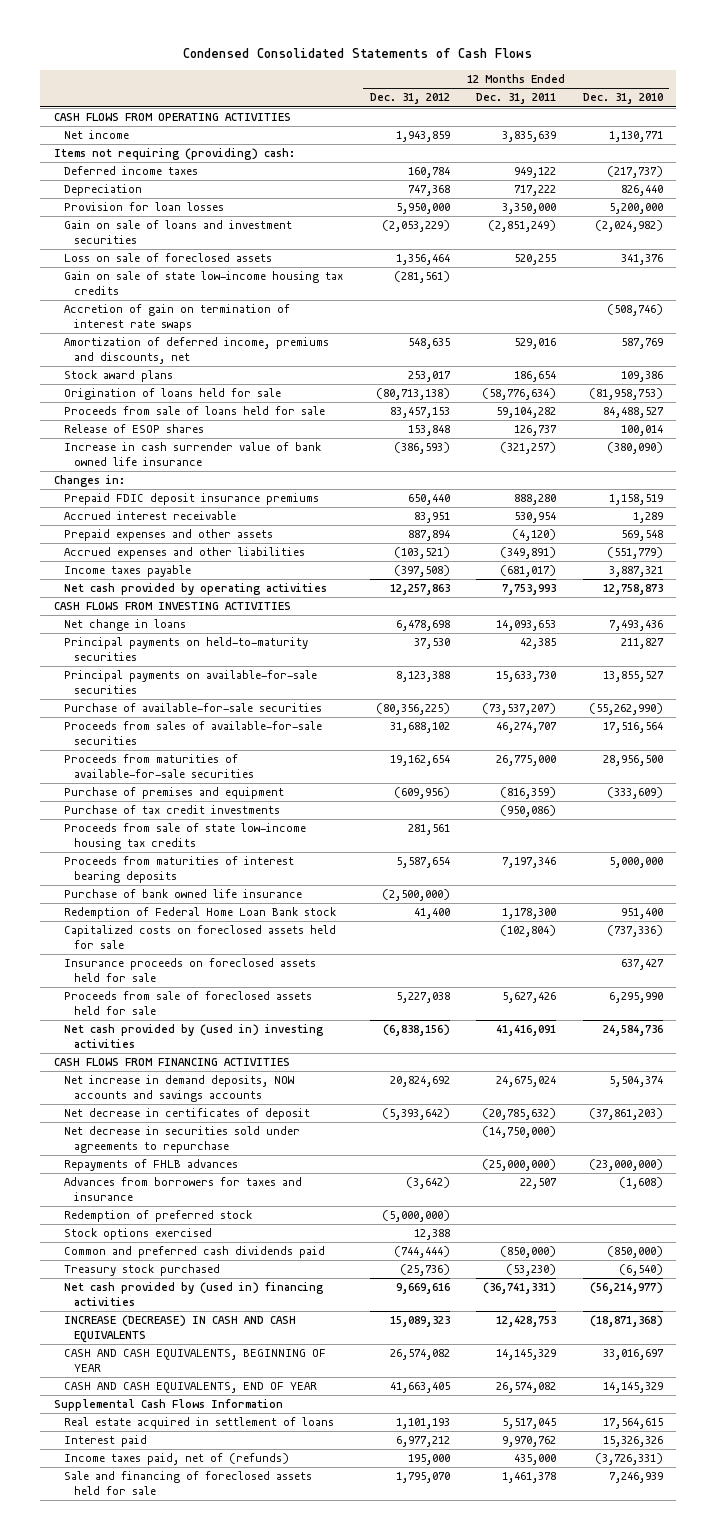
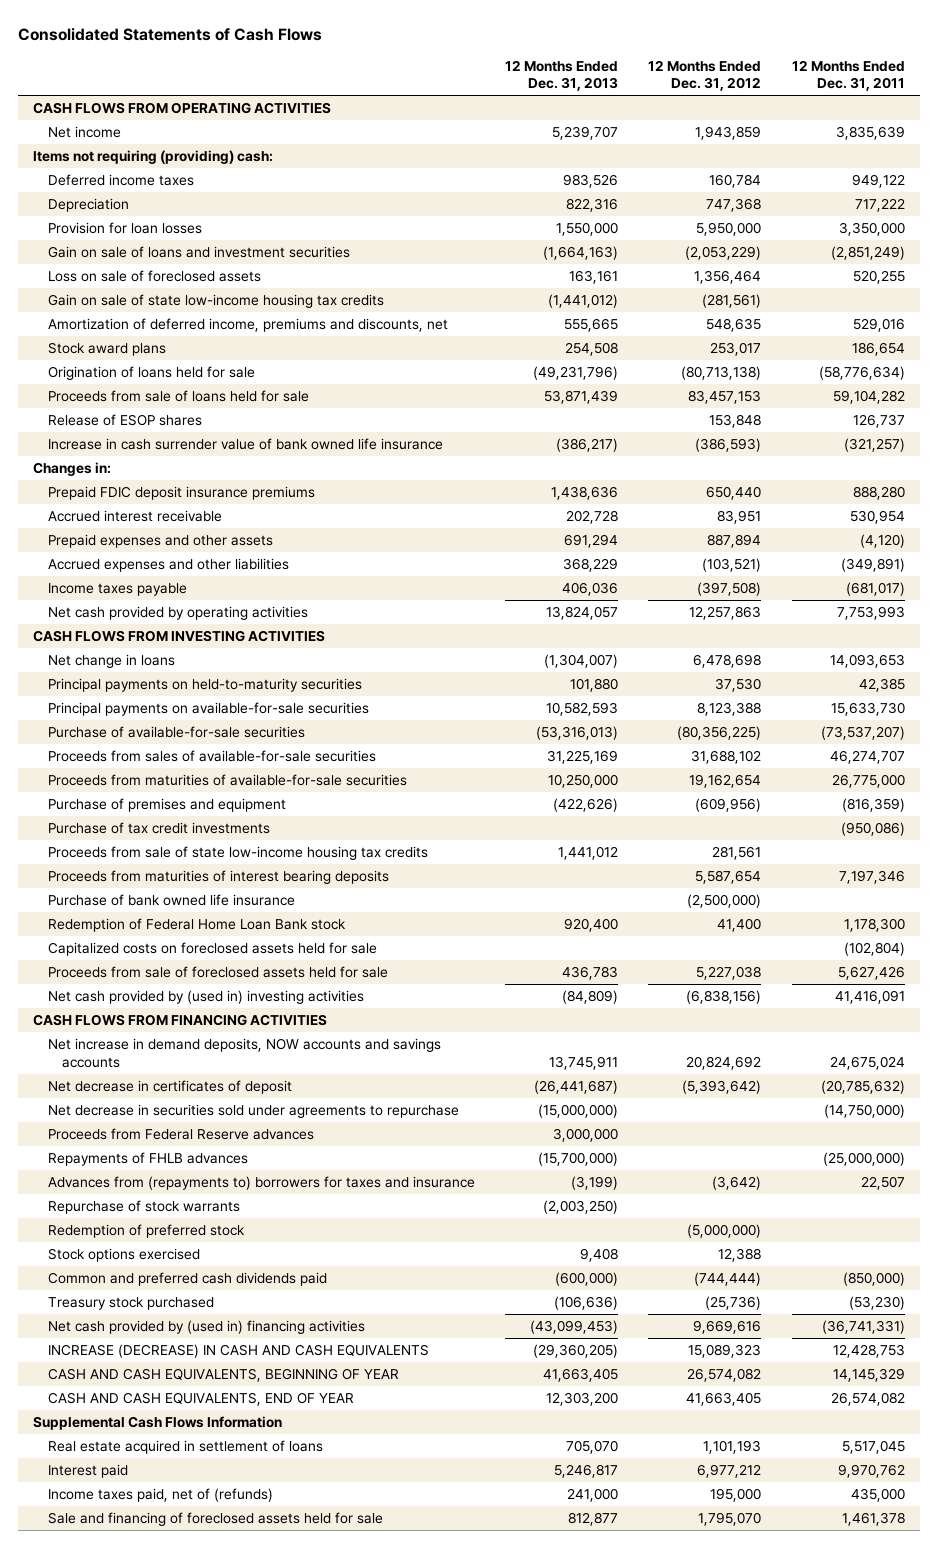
- Condensed Consolidated Statements of Cash Flows
+ Consolidated Statements of Cash Flows
- | 12 Months Ended Dec. 31, 2012 | 12 Months Ended Dec. 31, 2011 | 12 Months Ended Dec. 31, 2010
+ | 12 Months Ended Dec. 31, 2013 | 12 Months Ended Dec. 31, 2012 | 12 Months Ended Dec. 31, 2011
- Accretion of gain on termination of interest rate swaps | | | (508,746)
- Insurance proceeds on foreclosed assets held for sale | | | 637,427
+ Proceeds from Federal Reserve advances | 3,000,000 | |
- Advances from borrowers for taxes and insurance | (3,642) | 22,507 | (1,608)
+ Advances from (repayments to) borrowers for taxes and insurance | (3,199) | (3,642) | 22,507
+ Repurchase of stock warrants | (2,003,250) | |

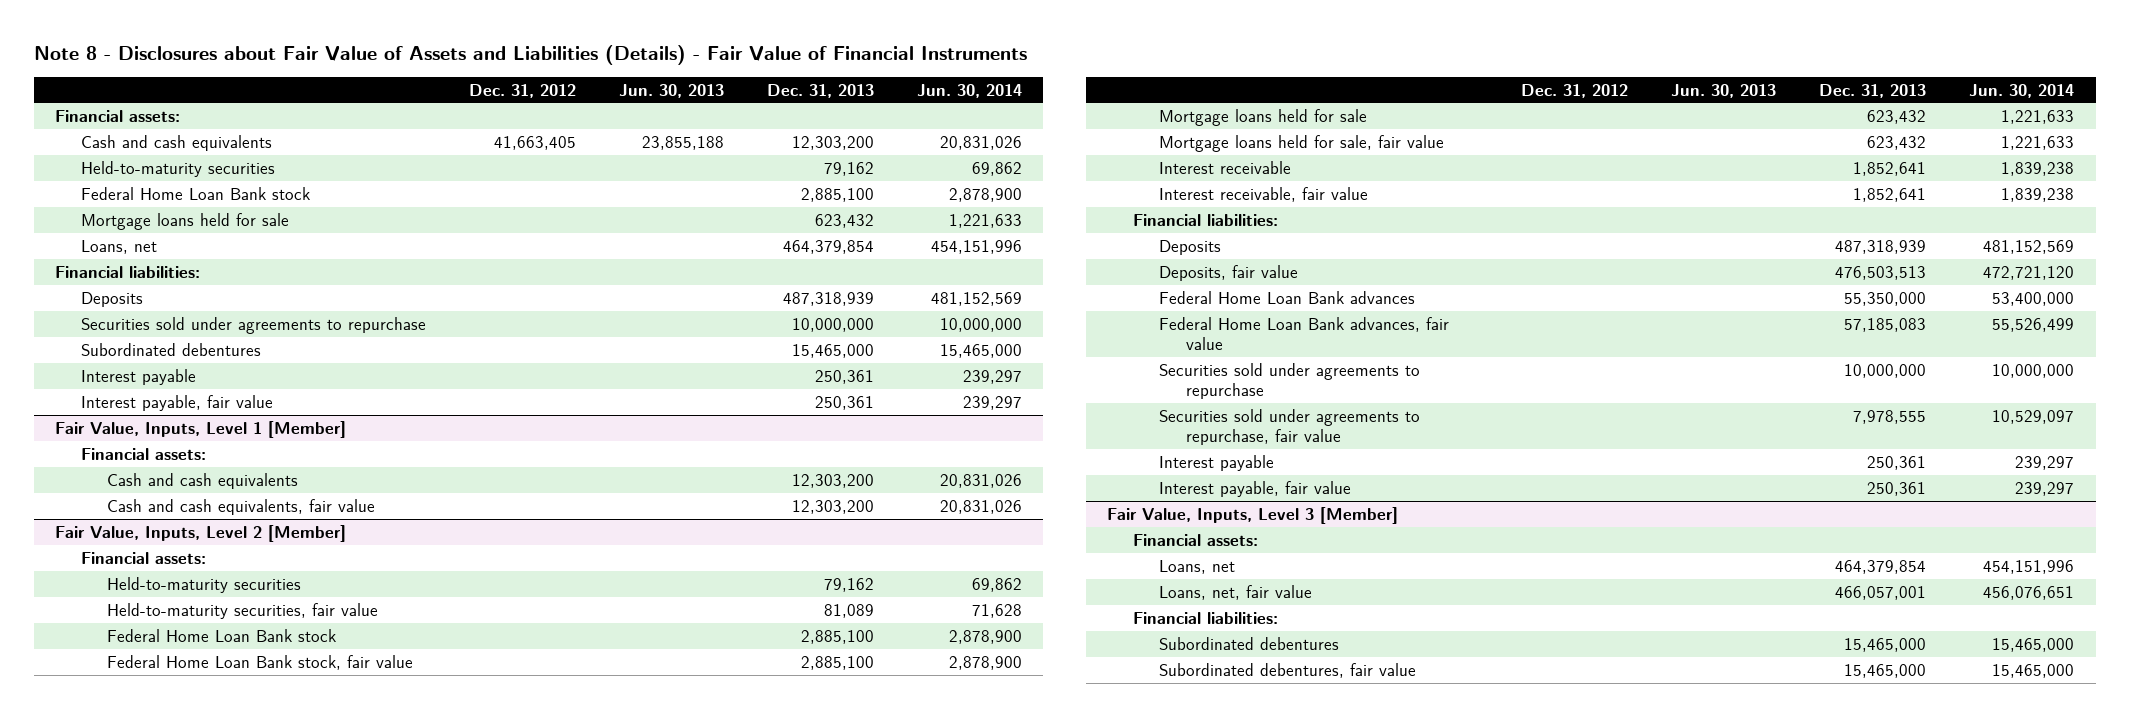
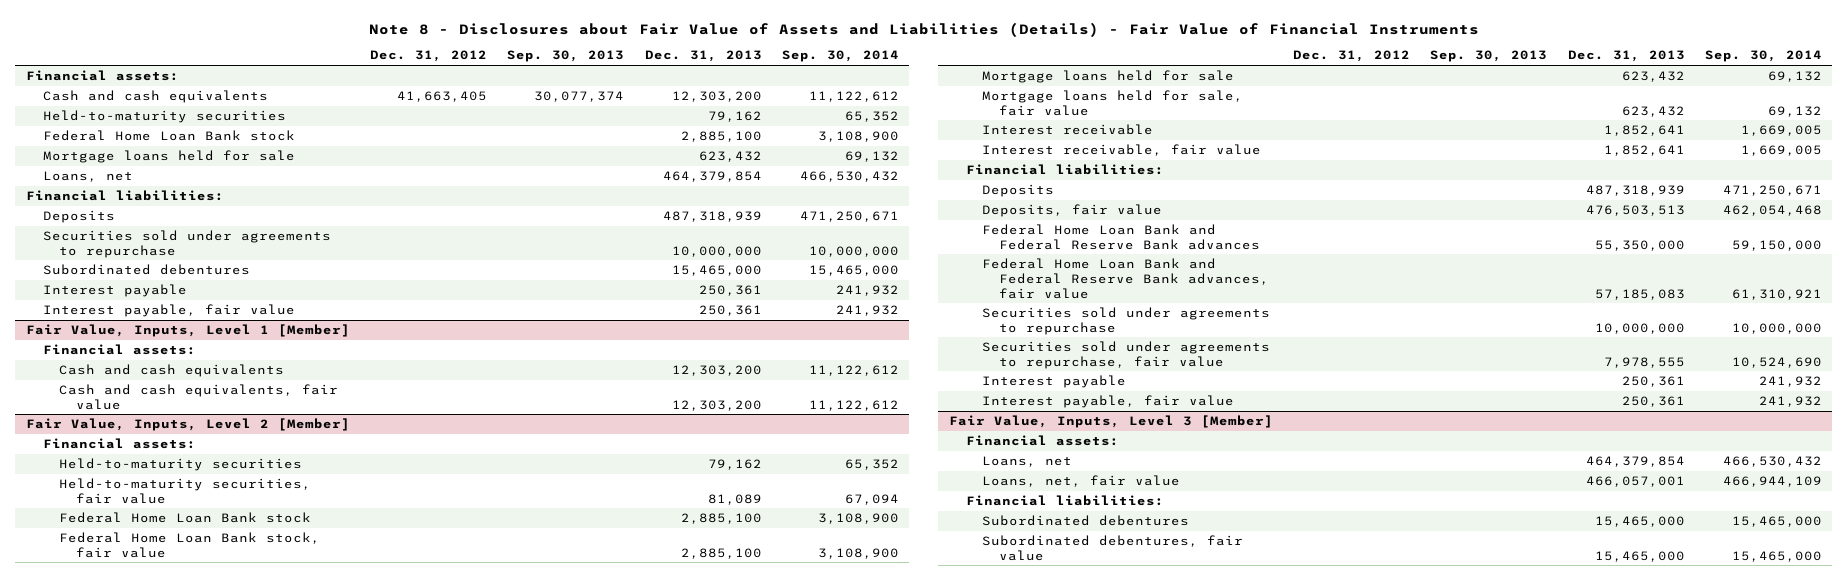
- | Dec. 31, 2012 | Jun. 30, 2013 | Dec. 31, 2013 | Jun. 30, 2014
+ | Dec. 31, 2012 | Sep. 30, 2013 | Dec. 31, 2013 | Sep. 30, 2014
@ Fair Value, Inputs, Level 2 [Member]
- Federal Home Loan Bank advances | | | 55,350,000 | 53,400,000
- Federal Home Loan Bank advances, fair value | | | 57,185,083 | 55,526,499
+ Federal Home Loan Bank and Federal Reserve Bank advances | | | 55,350,000 | 59,150,000
+ Federal Home Loan Bank and Federal Reserve Bank advances, fair value | | | 57,185,083 | 61,310,921

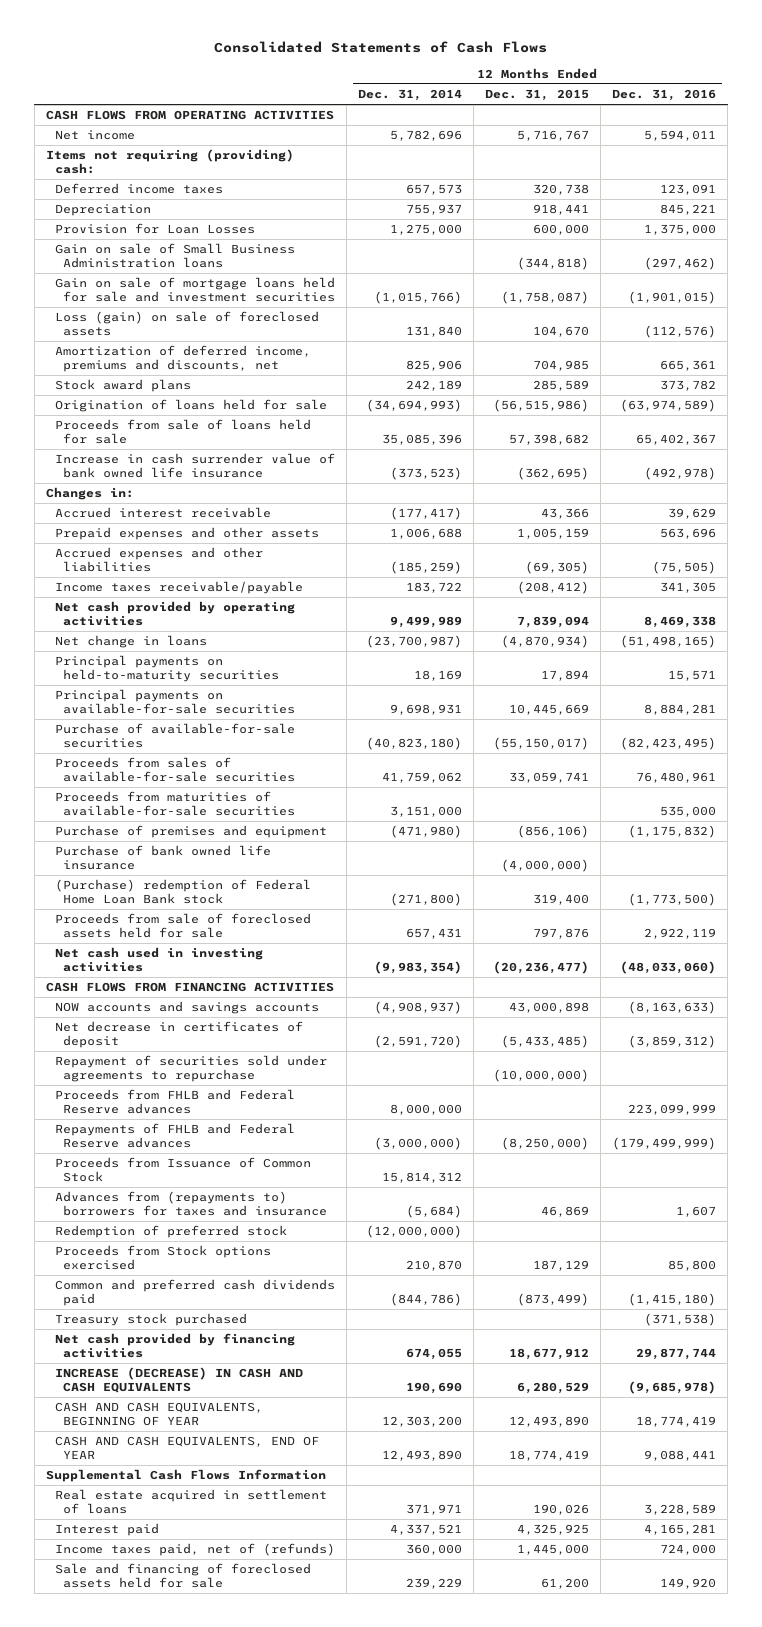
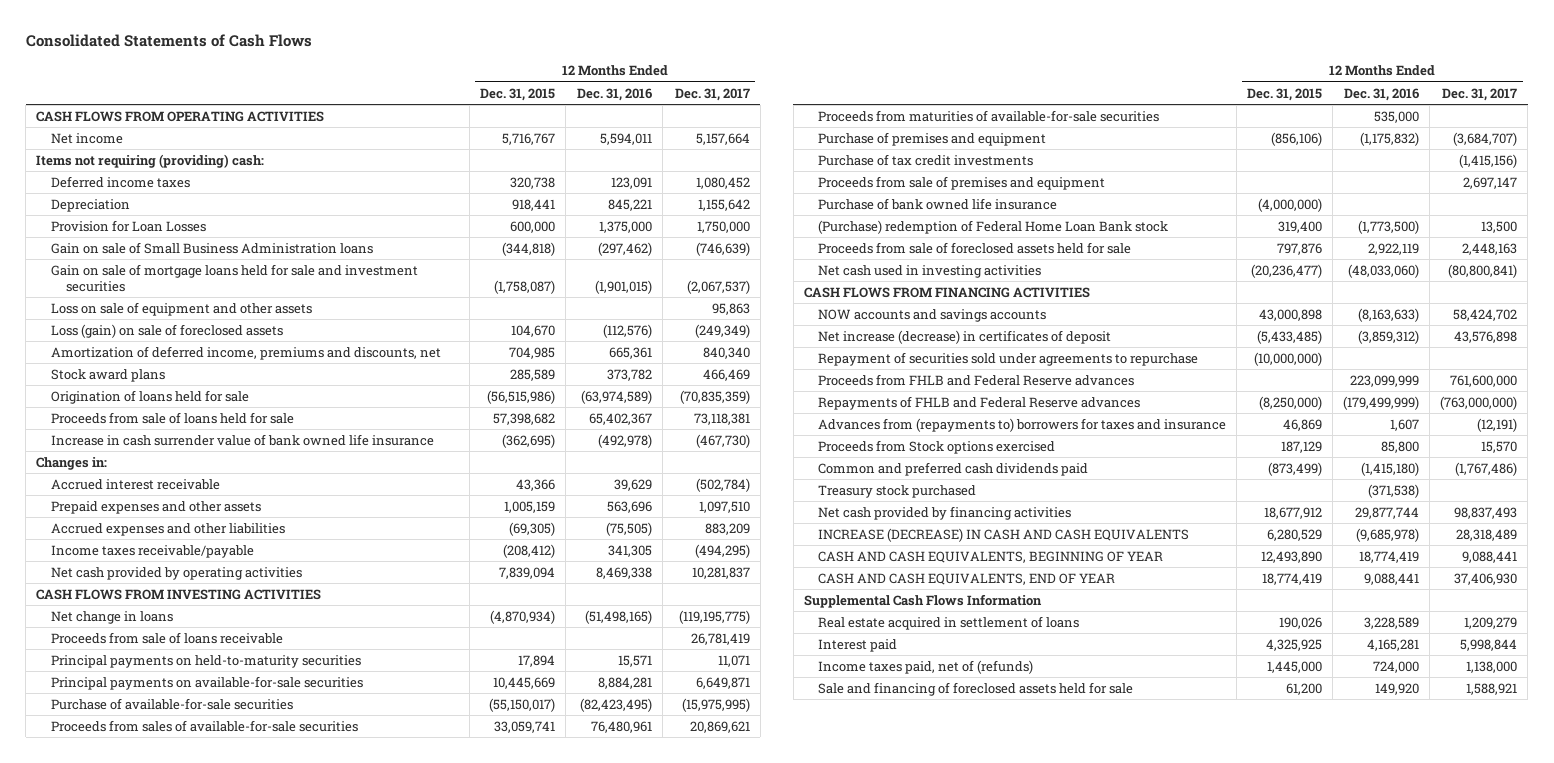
- | 12 Months Ended Dec. 31, 2014 | 12 Months Ended Dec. 31, 2015 | 12 Months Ended Dec. 31, 2016
+ | 12 Months Ended Dec. 31, 2015 | 12 Months Ended Dec. 31, 2016 | 12 Months Ended Dec. 31, 2017
+ Loss on sale of equipment and other assets | | | 95,863
+ CASH FLOWS FROM INVESTING ACTIVITIES
+ Proceeds from sale of loans receivable | | | 26,781,419
+ Purchase of tax credit investments | | | (1,415,156)
+ Proceeds from sale of premises and equipment | | | 2,697,147
- Net decrease in certificates of deposit | (2,591,720) | (5,433,485) | (3,859,312)
+ Net increase (decrease) in certificates of deposit | (5,433,485) | (3,859,312) | 43,576,898
- Proceeds from Issuance of Common Stock | 15,814,312 | |
- Redemption of preferred stock | (12,000,000) | |

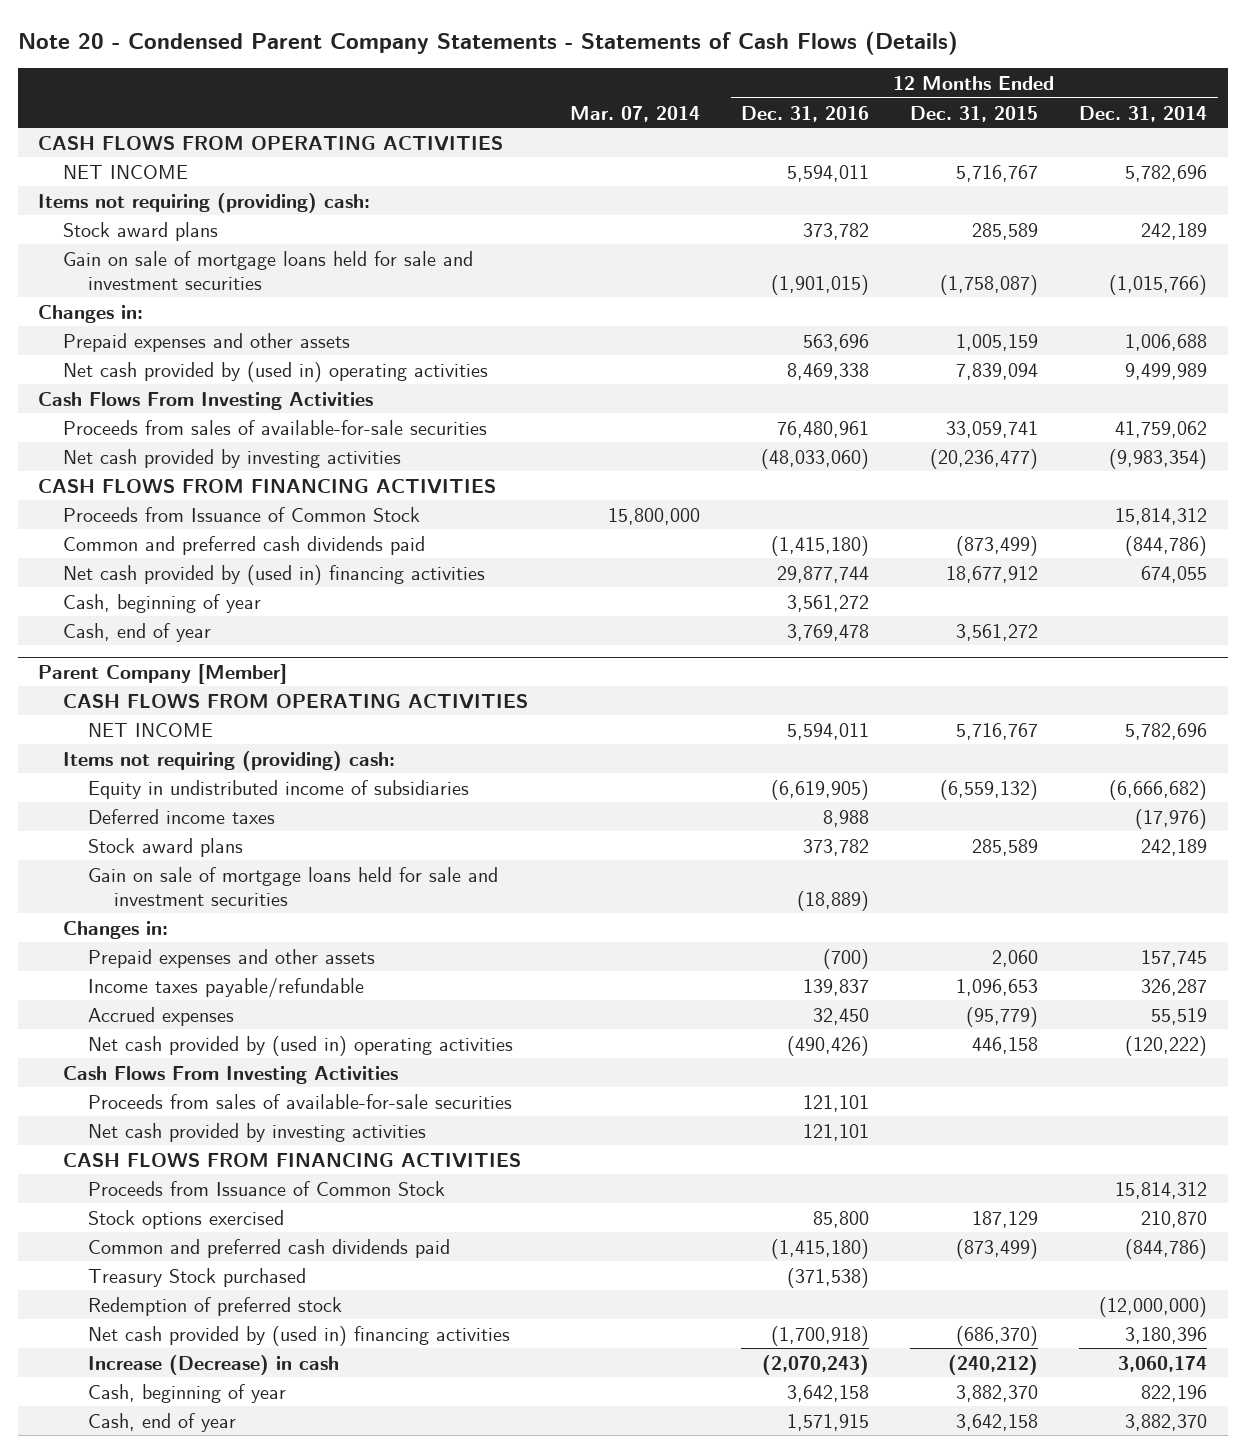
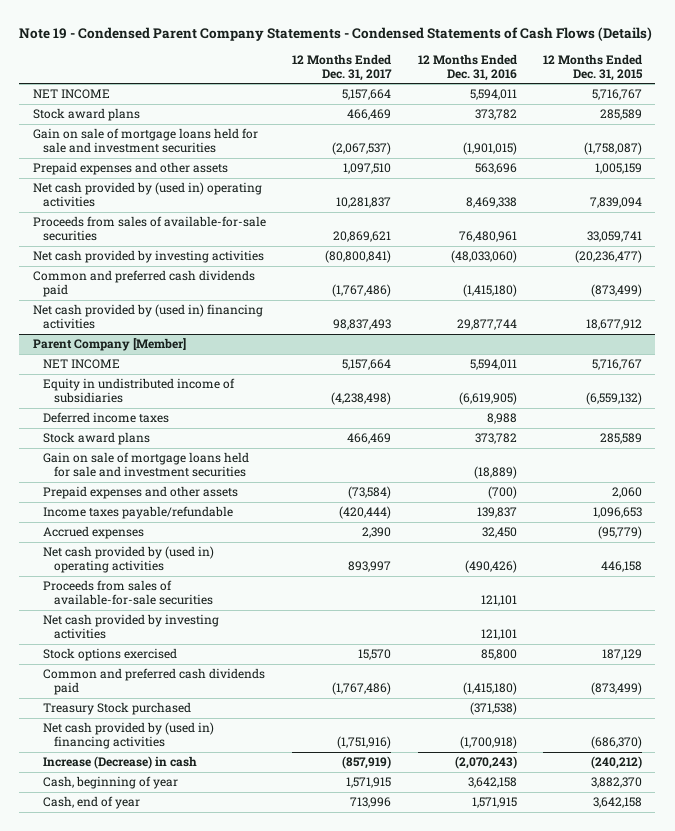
- Note 20 - Condensed Parent Company Statements - Statements of Cash Flows (Details)
+ Note 19 - Condensed Parent Company Statements - Condensed Statements of Cash Flows (Details)
- | Mar. 07, 2014 | 12 Months Ended Dec. 31, 2016 | 12 Months Ended Dec. 31, 2015 | 12 Months Ended Dec. 31, 2014
+ | 12 Months Ended Dec. 31, 2017 | 12 Months Ended Dec. 31, 2016 | 12 Months Ended Dec. 31, 2015
- CASH FLOWS FROM OPERATING ACTIVITIES
- Items not requiring (providing) cash:
- Changes in:
- Cash Flows From Investing Activities
- CASH FLOWS FROM FINANCING ACTIVITIES
- Proceeds from Issuance of Common Stock | 15,800,000 | | | 15,814,312
- Cash, beginning of year | | 3,561,272 | |
- Cash, end of year | | 3,769,478 | 3,561,272 |
@ Parent Company [Member]
- CASH FLOWS FROM OPERATING ACTIVITIES
- Items not requiring (providing) cash:
- Changes in:
- Cash Flows From Investing Activities
- CASH FLOWS FROM FINANCING ACTIVITIES
- Proceeds from Issuance of Common Stock | | | | 15,814,312
- Redemption of preferred stock | | | | (12,000,000)

